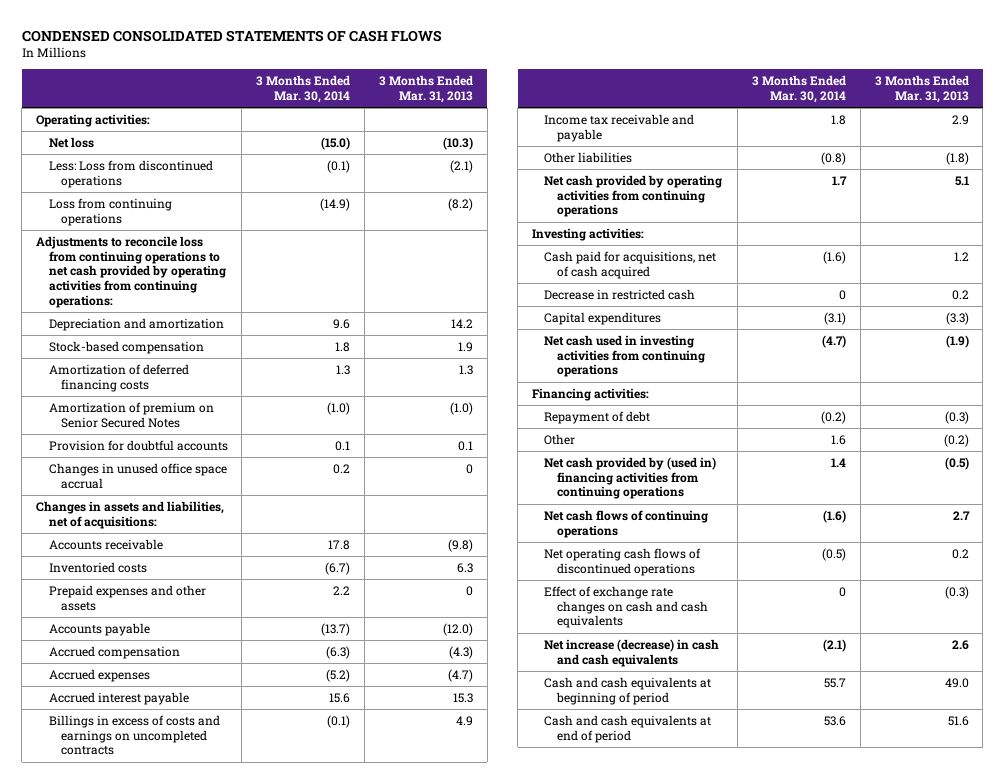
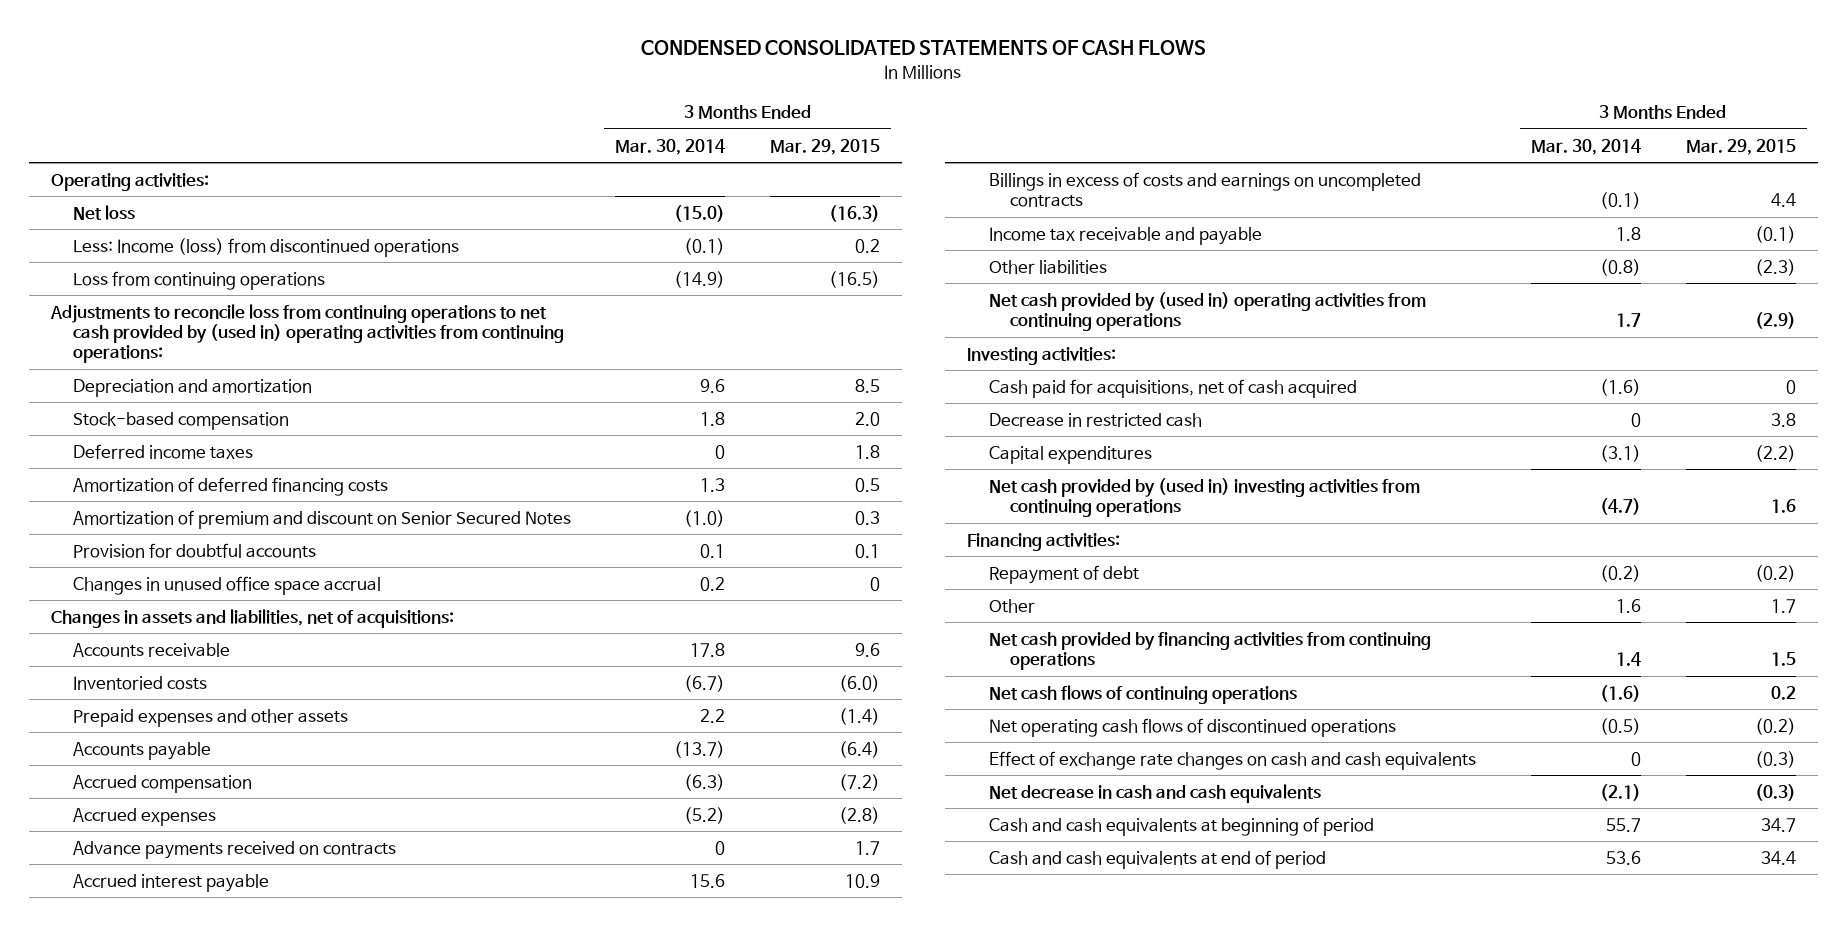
- | 3 Months Ended Mar. 30, 2014 | 3 Months Ended Mar. 31, 2013
+ | 3 Months Ended Mar. 30, 2014 | 3 Months Ended Mar. 29, 2015
- Less: Loss from discontinued operations | (0.1) | (2.1)
+ Less: Income (loss) from discontinued operations | (0.1) | 0.2
- Adjustments to reconcile loss from continuing operations to net cash provided by operating activities from continuing operations:
+ Adjustments to reconcile loss from continuing operations to net cash provided by (used in) operating activities from continuing operations:
+ Deferred income taxes | 0 | 1.8
- Amortization of premium on Senior Secured Notes | (1.0) | (1.0)
+ Amortization of premium and discount on Senior Secured Notes | (1.0) | 0.3
+ Advance payments received on contracts | 0 | 1.7
- Net cash provided by operating activities from continuing operations | 1.7 | 5.1
+ Net cash provided by (used in) operating activities from continuing operations | 1.7 | (2.9)
- Net cash used in investing activities from continuing operations | (4.7) | (1.9)
+ Net cash provided by (used in) investing activities from continuing operations | (4.7) | 1.6
- Net cash provided by (used in) financing activities from continuing operations | 1.4 | (0.5)
+ Net cash provided by financing activities from continuing operations | 1.4 | 1.5
- Net increase (decrease) in cash and cash equivalents | (2.1) | 2.6
+ Net decrease in cash and cash equivalents | (2.1) | (0.3)

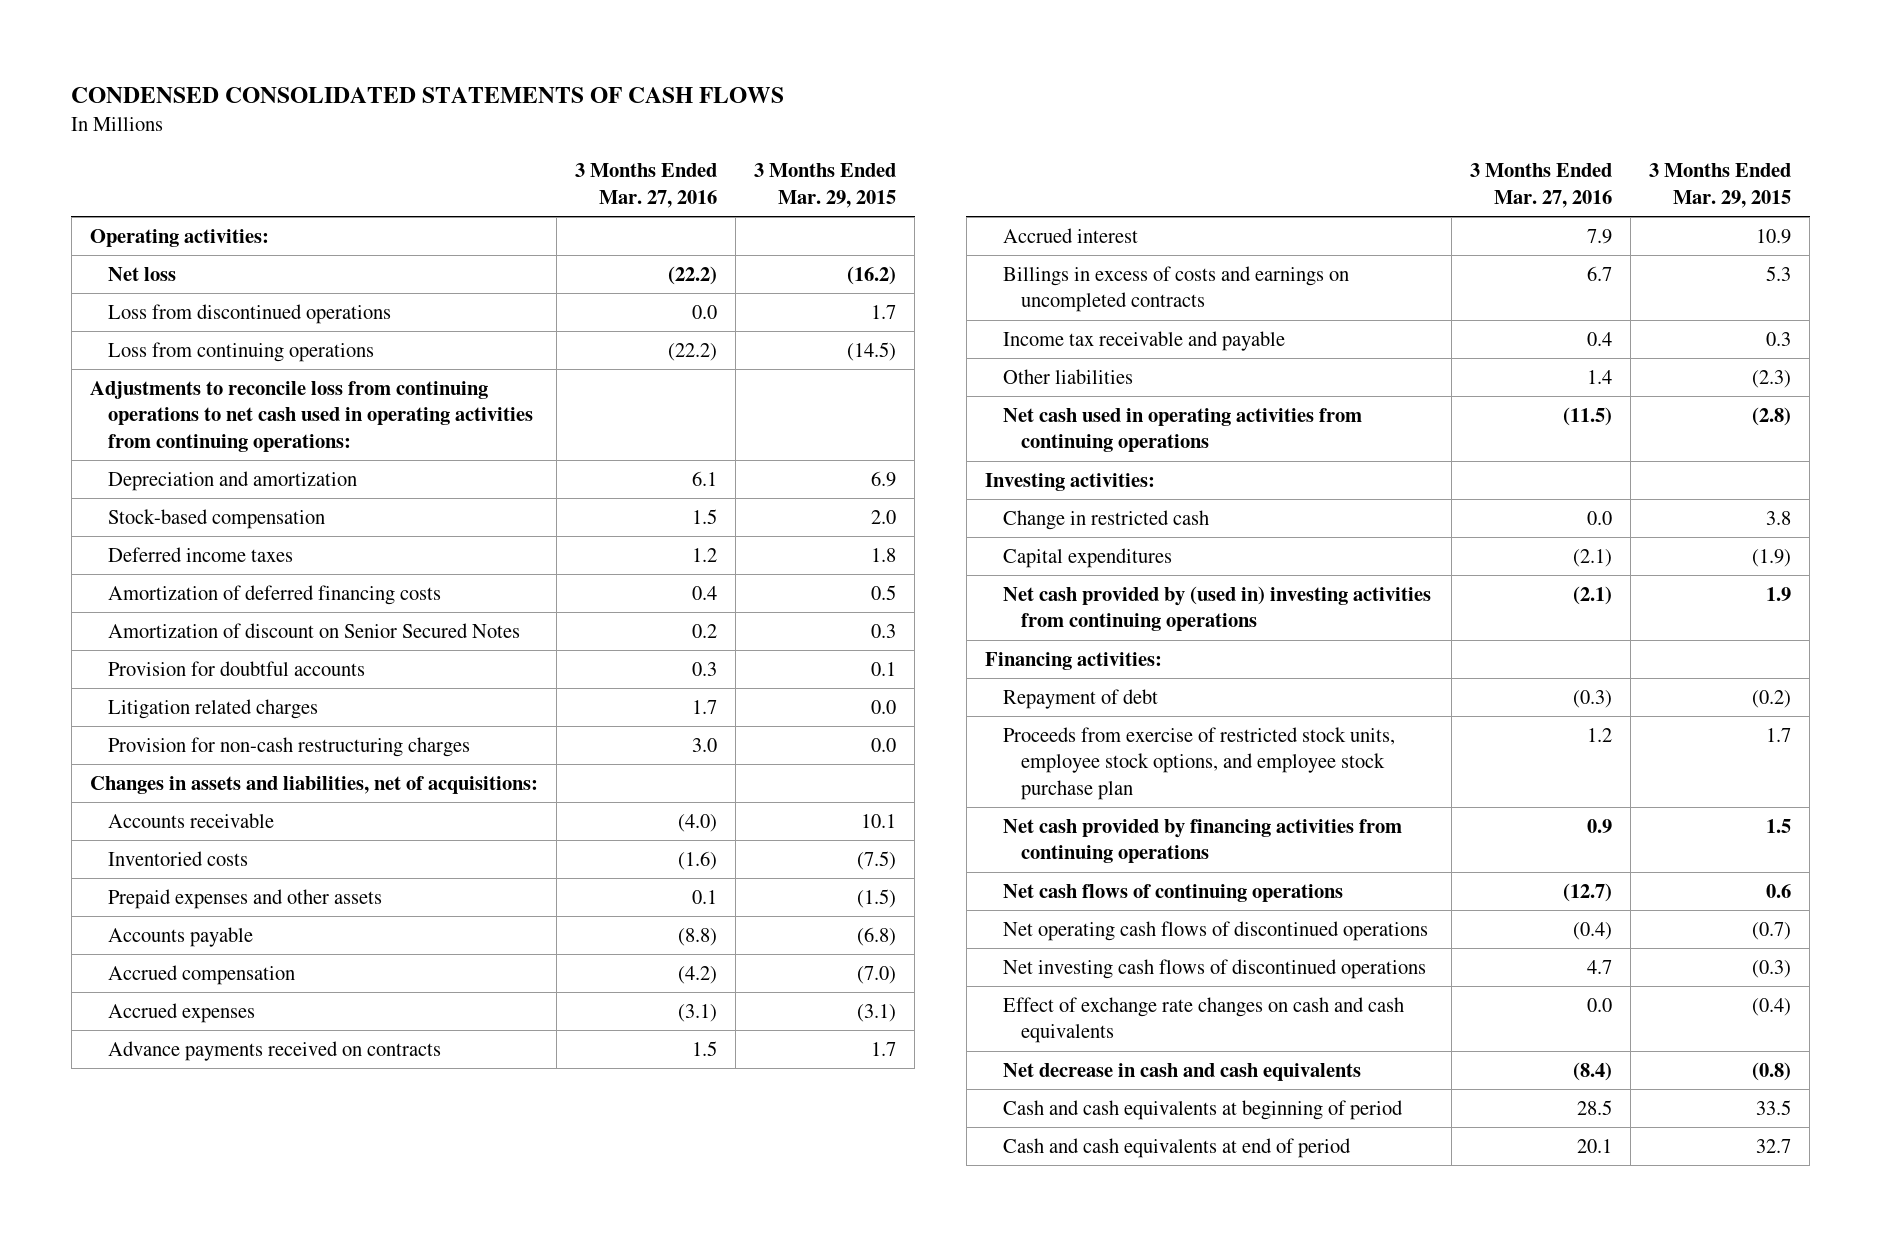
- | 3 Months Ended Mar. 30, 2014 | 3 Months Ended Mar. 29, 2015
+ | 3 Months Ended Mar. 27, 2016 | 3 Months Ended Mar. 29, 2015
- Net loss | (15.0) | (16.3)
- Less: Income (loss) from discontinued operations | (0.1) | 0.2
- Loss from continuing operations | (14.9) | (16.5)
- Adjustments to reconcile loss from continuing operations to net cash provided by (used in) operating activities from continuing operations:
- Depreciation and amortization | 9.6 | 8.5
+ Net loss | (22.2) | (16.2)
+ Loss from discontinued operations | 0.0 | 1.7
+ Loss from continuing operations | (22.2) | (14.5)
+ Adjustments to reconcile loss from continuing operations to net cash used in operating activities from continuing operations:
+ Depreciation and amortization | 6.1 | 6.9
- Amortization of premium and discount on Senior Secured Notes | (1.0) | 0.3
+ Amortization of discount on Senior Secured Notes | 0.2 | 0.3
- Changes in unused office space accrual | 0.2 | 0
+ Litigation related charges | 1.7 | 0.0
+ Provision for non-cash restructuring charges | 3.0 | 0.0
- Accounts receivable | 17.8 | 9.6
- Inventoried costs | (6.7) | (6.0)
- Prepaid expenses and other assets | 2.2 | (1.4)
- Accounts payable | (13.7) | (6.4)
- Accrued compensation | (6.3) | (7.2)
- Accrued expenses | (5.2) | (2.8)
+ Accounts receivable | (4.0) | 10.1
+ Inventoried costs | (1.6) | (7.5)
+ Prepaid expenses and other assets | 0.1 | (1.5)
+ Accounts payable | (8.8) | (6.8)
+ Accrued compensation | (4.2) | (7.0)
+ Accrued expenses | (3.1) | (3.1)
- Accrued interest payable | 15.6 | 10.9
- Billings in excess of costs and earnings on uncompleted contracts | (0.1) | 4.4
- Income tax receivable and payable | 1.8 | (0.1)
+ Accrued interest | 7.9 | 10.9
+ Billings in excess of costs and earnings on uncompleted contracts | 6.7 | 5.3
+ Income tax receivable and payable | 0.4 | 0.3
- Net cash provided by (used in) operating activities from continuing operations | 1.7 | (2.9)
+ Net cash used in operating activities from continuing operations | (11.5) | (2.8)
- Cash paid for acquisitions, net of cash acquired | (1.6) | 0
- Decrease in restricted cash | 0 | 3.8
- Capital expenditures | (3.1) | (2.2)
- Net cash provided by (used in) investing activities from continuing operations | (4.7) | 1.6
+ Change in restricted cash | 0.0 | 3.8
+ Capital expenditures | (2.1) | (1.9)
+ Net cash provided by (used in) investing activities from continuing operations | (2.1) | 1.9
- Other | 1.6 | 1.7
+ Proceeds from exercise of restricted stock units, employee stock options, and employee stock purchase plan | 1.2 | 1.7
- Net cash flows of continuing operations | (1.6) | 0.2
- Net operating cash flows of discontinued operations | (0.5) | (0.2)
- Effect of exchange rate changes on cash and cash equivalents | 0 | (0.3)
- Net decrease in cash and cash equivalents | (2.1) | (0.3)
- Cash and cash equivalents at beginning of period | 55.7 | 34.7
- Cash and cash equivalents at end of period | 53.6 | 34.4
+ Net cash flows of continuing operations | (12.7) | 0.6
+ Net operating cash flows of discontinued operations | (0.4) | (0.7)
+ Net investing cash flows of discontinued operations | 4.7 | (0.3)
+ Effect of exchange rate changes on cash and cash equivalents | 0.0 | (0.4)
+ Net decrease in cash and cash equivalents | (8.4) | (0.8)
+ Cash and cash equivalents at beginning of period | 28.5 | 33.5
+ Cash and cash equivalents at end of period | 20.1 | 32.7

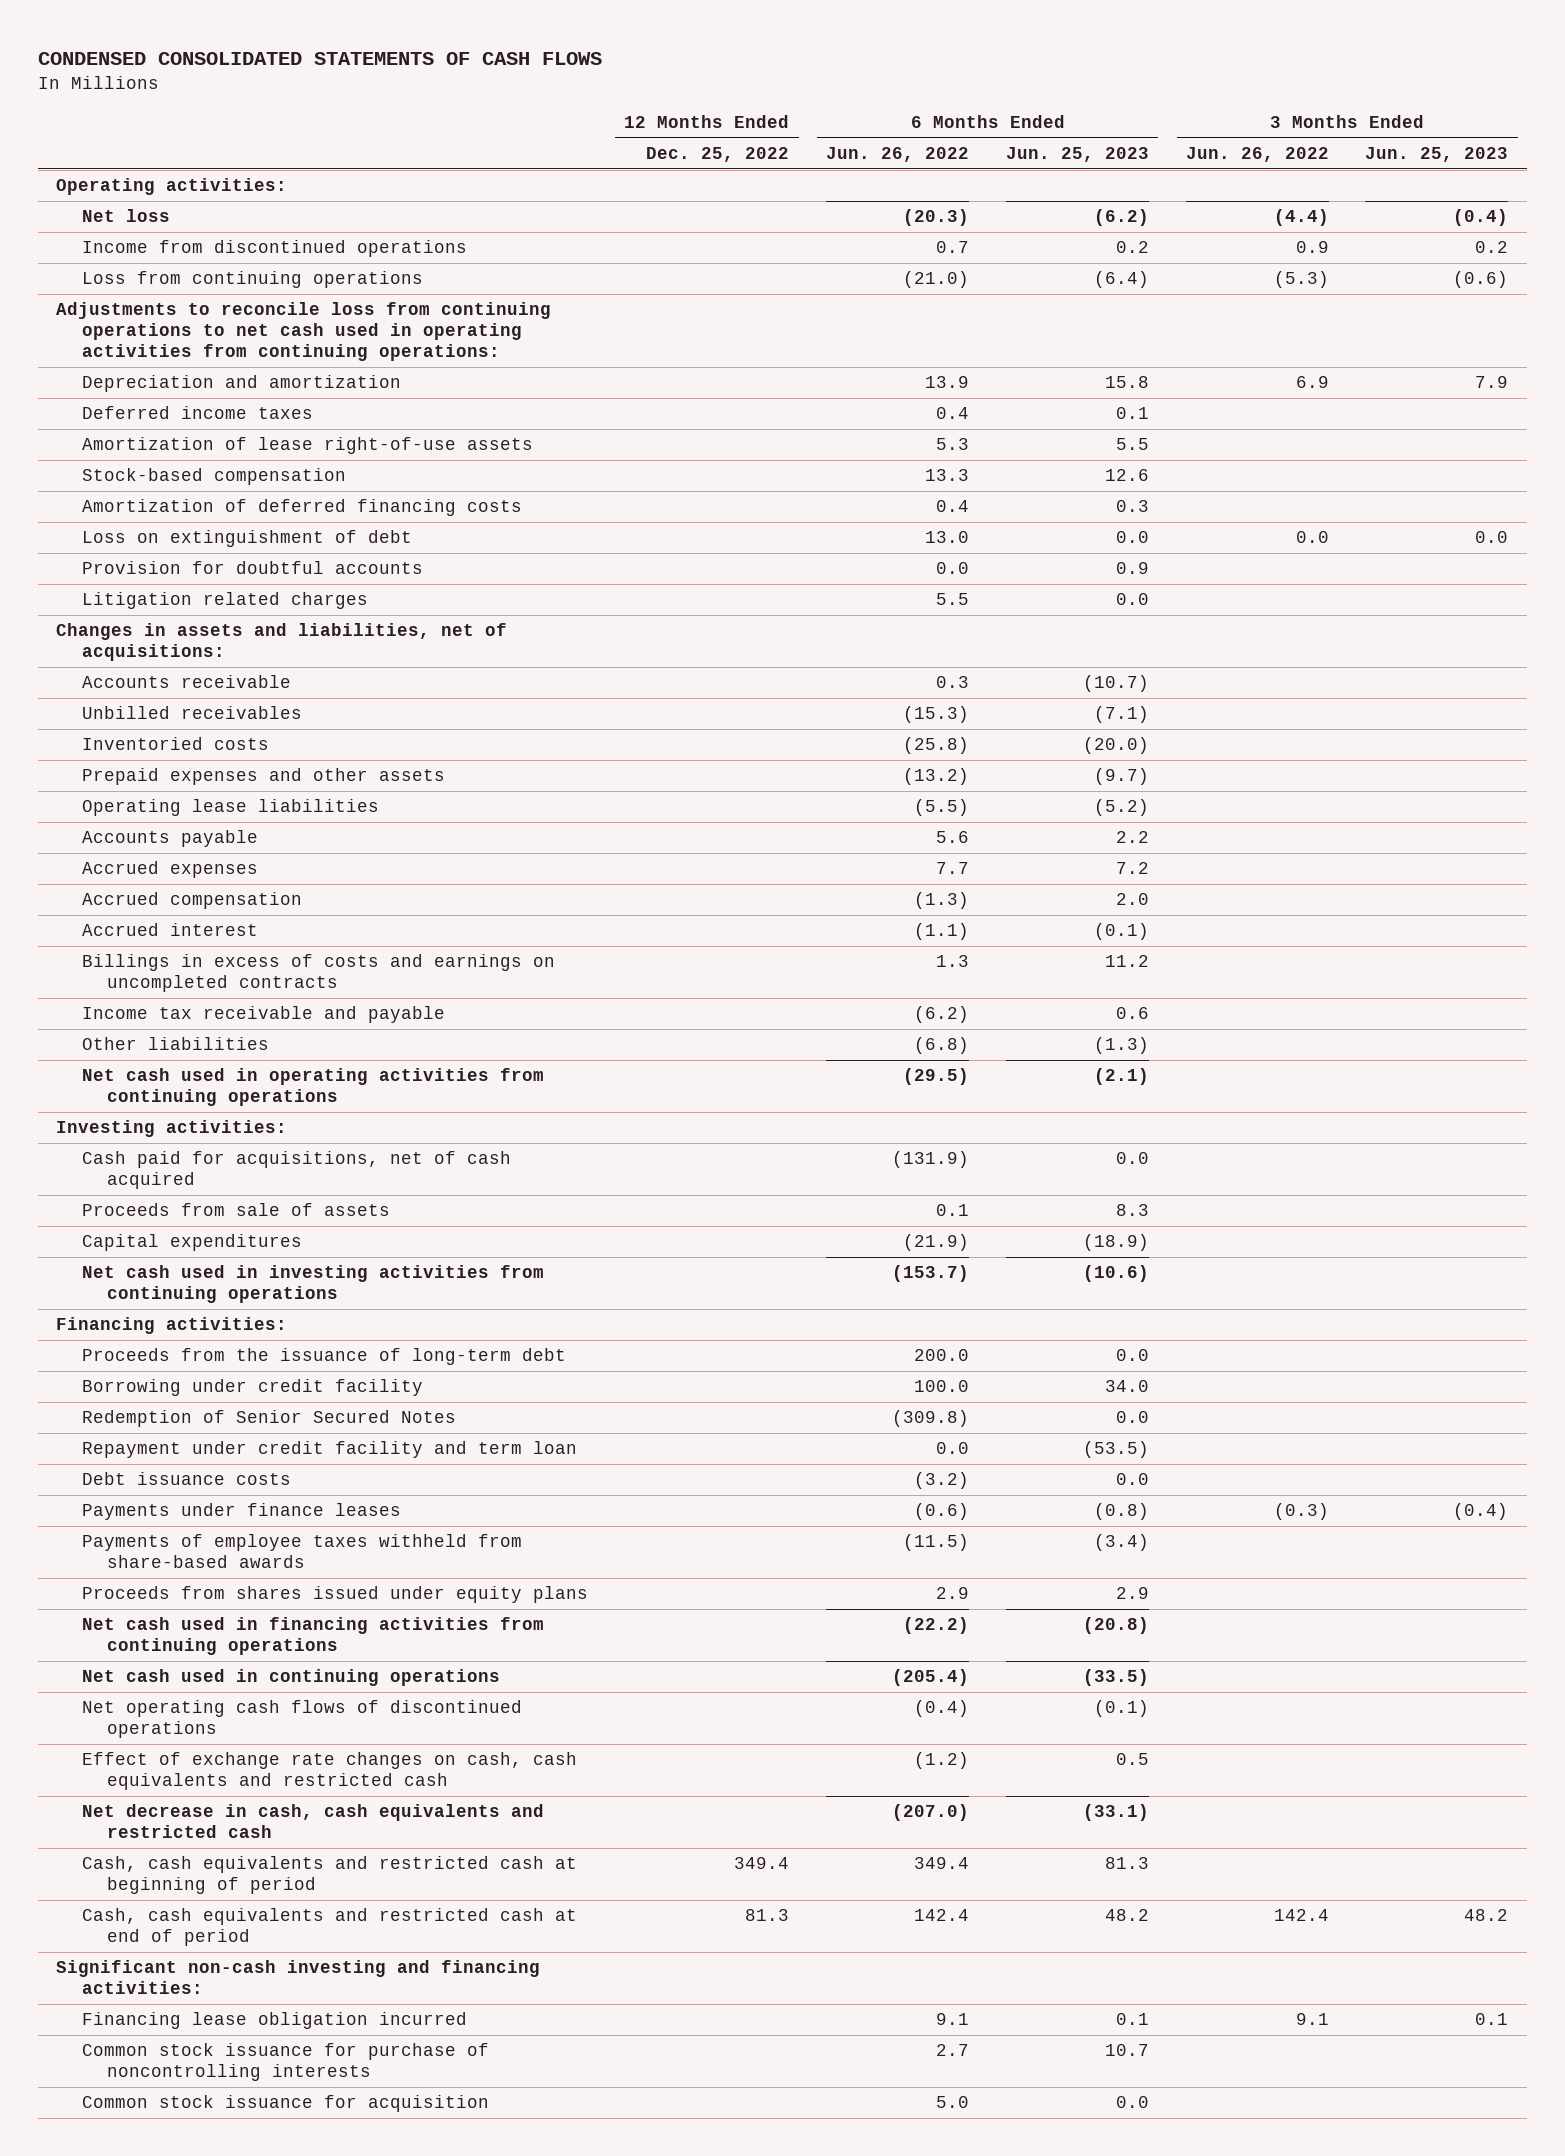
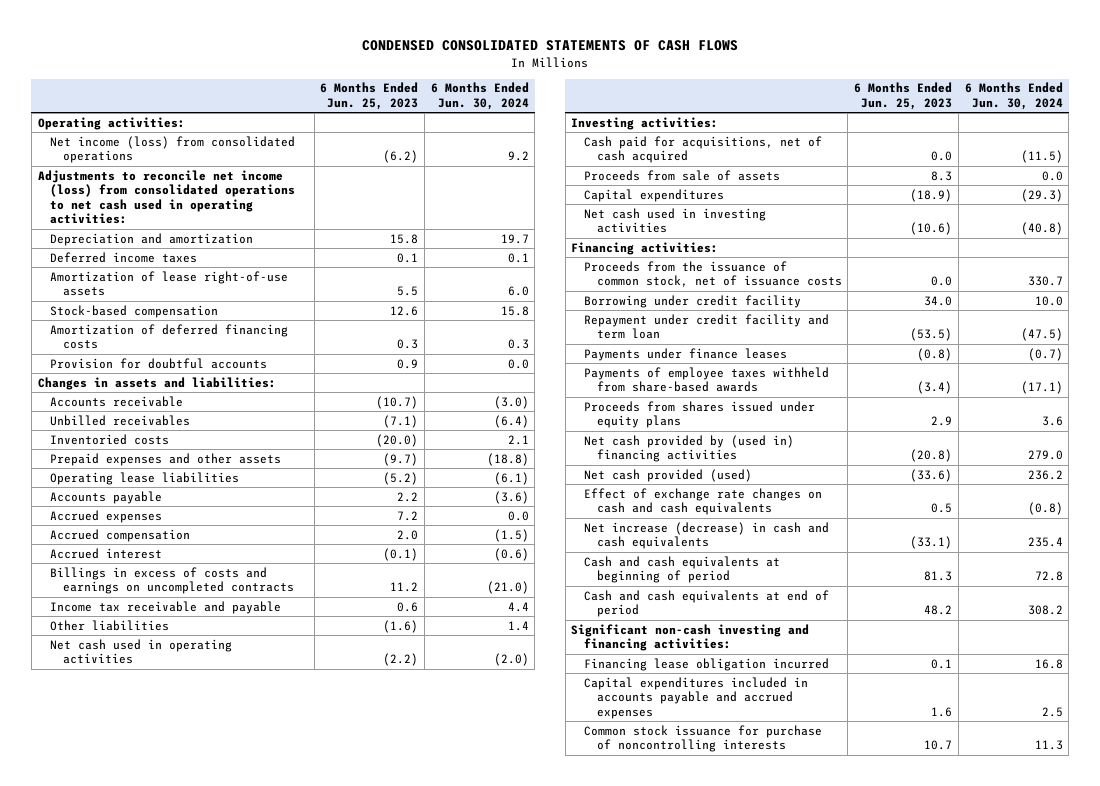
- | 12 Months Ended Dec. 25, 2022 | 6 Months Ended Jun. 26, 2022 | 6 Months Ended Jun. 25, 2023 | 3 Months Ended Jun. 26, 2022 | 3 Months Ended Jun. 25, 2023
+ | 6 Months Ended Jun. 25, 2023 | 6 Months Ended Jun. 30, 2024
- Net loss | | (20.3) | (6.2) | (4.4) | (0.4)
- Income from discontinued operations | | 0.7 | 0.2 | 0.9 | 0.2
- Loss from continuing operations | | (21.0) | (6.4) | (5.3) | (0.6)
- Adjustments to reconcile loss from continuing operations to net cash used in operating activities from continuing operations:
+ Net income (loss) from consolidated operations | (6.2) | 9.2
+ Adjustments to reconcile net income (loss) from consolidated operations to net cash used in operating activities:
- Loss on extinguishment of debt | | 13.0 | 0.0 | 0.0 | 0.0
- Litigation related charges | | 5.5 | 0.0 | |
- Changes in assets and liabilities, net of acquisitions:
+ Changes in assets and liabilities:
- Other liabilities | | (6.8) | (1.3) | |
- Net cash used in operating activities from continuing operations | | (29.5) | (2.1) | |
+ Other liabilities | (1.6) | 1.4
+ Net cash used in operating activities | (2.2) | (2.0)
- Net cash used in investing activities from continuing operations | | (153.7) | (10.6) | |
+ Net cash used in investing activities | (10.6) | (40.8)
- Proceeds from the issuance of long-term debt | | 200.0 | 0.0 | |
+ Proceeds from the issuance of common stock, net of issuance costs | 0.0 | 330.7
- Redemption of Senior Secured Notes | | (309.8) | 0.0 | |
- Debt issuance costs | | (3.2) | 0.0 | |
- Net cash used in financing activities from continuing operations | | (22.2) | (20.8) | |
- Net cash used in continuing operations | | (205.4) | (33.5) | |
- Net operating cash flows of discontinued operations | | (0.4) | (0.1) | |
- Effect of exchange rate changes on cash, cash equivalents and restricted cash | | (1.2) | 0.5 | |
- Net decrease in cash, cash equivalents and restricted cash | | (207.0) | (33.1) | |
- Cash, cash equivalents and restricted cash at beginning of period | 349.4 | 349.4 | 81.3 | |
- Cash, cash equivalents and restricted cash at end of period | 81.3 | 142.4 | 48.2 | 142.4 | 48.2
+ Net cash provided by (used in) financing activities | (20.8) | 279.0
+ Net cash provided (used) | (33.6) | 236.2
+ Effect of exchange rate changes on cash and cash equivalents | 0.5 | (0.8)
+ Net increase (decrease) in cash and cash equivalents | (33.1) | 235.4
+ Cash and cash equivalents at beginning of period | 81.3 | 72.8
+ Cash and cash equivalents at end of period | 48.2 | 308.2
+ Capital expenditures included in accounts payable and accrued expenses | 1.6 | 2.5
- Common stock issuance for acquisition | | 5.0 | 0.0 | |

